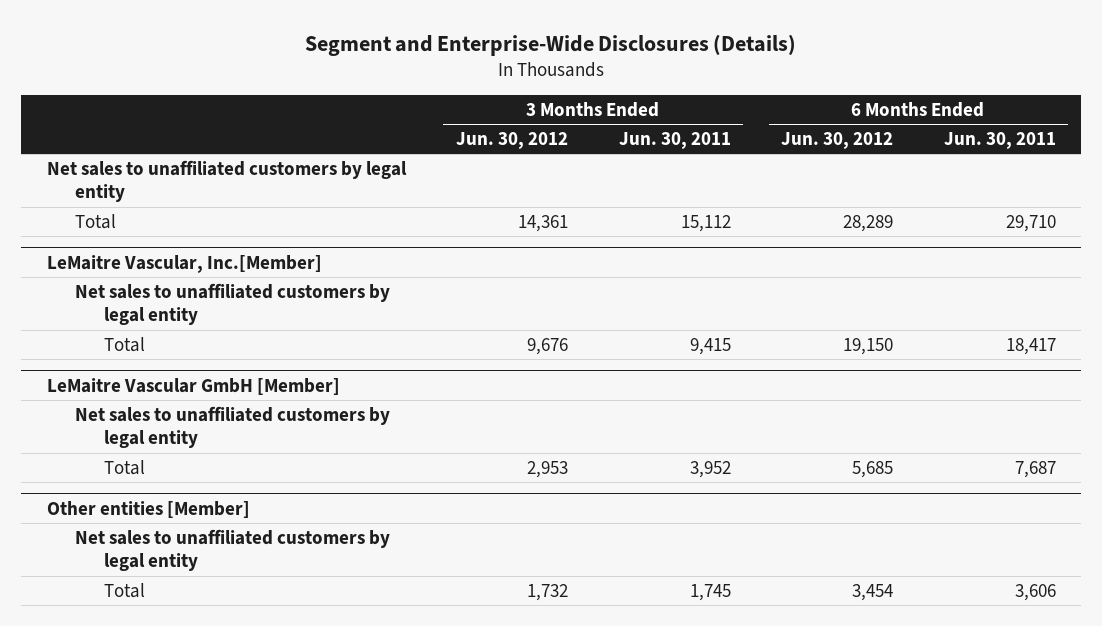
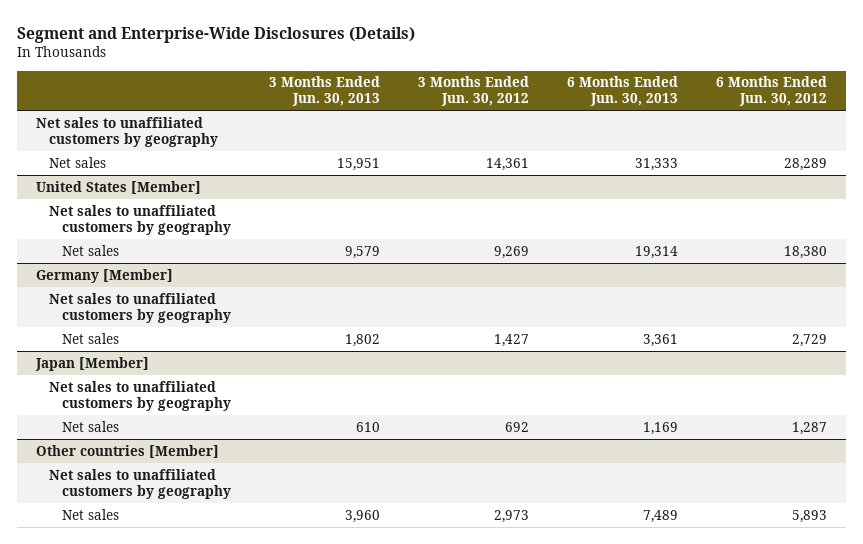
- | 3 Months Ended Jun. 30, 2012 | 3 Months Ended Jun. 30, 2011 | 6 Months Ended Jun. 30, 2012 | 6 Months Ended Jun. 30, 2011
+ | 3 Months Ended Jun. 30, 2013 | 3 Months Ended Jun. 30, 2012 | 6 Months Ended Jun. 30, 2013 | 6 Months Ended Jun. 30, 2012
- Net sales to unaffiliated customers by legal entity
- Total | 14,361 | 15,112 | 28,289 | 29,710
- LeMaitre Vascular, Inc.[Member]
- Net sales to unaffiliated customers by legal entity
- Total | 9,676 | 9,415 | 19,150 | 18,417
- LeMaitre Vascular GmbH [Member]
- Net sales to unaffiliated customers by legal entity
- Total | 2,953 | 3,952 | 5,685 | 7,687
- Other entities [Member]
- Net sales to unaffiliated customers by legal entity
- Total | 1,732 | 1,745 | 3,454 | 3,606
+ Net sales to unaffiliated customers by geography
+ Net sales | 15,951 | 14,361 | 31,333 | 28,289
+ United States [Member]
+ Net sales to unaffiliated customers by geography
+ Net sales | 9,579 | 9,269 | 19,314 | 18,380
+ Germany [Member]
+ Net sales to unaffiliated customers by geography
+ Net sales | 1,802 | 1,427 | 3,361 | 2,729
+ Japan [Member]
+ Net sales to unaffiliated customers by geography
+ Net sales | 610 | 692 | 1,169 | 1,287
+ Other countries [Member]
+ Net sales to unaffiliated customers by geography
+ Net sales | 3,960 | 2,973 | 7,489 | 5,893

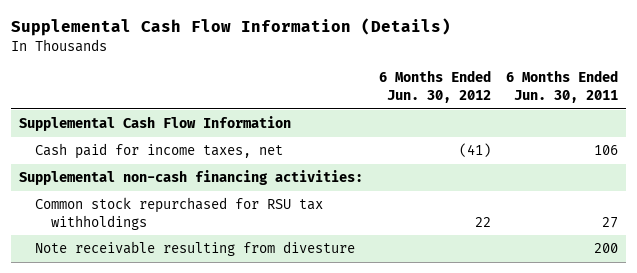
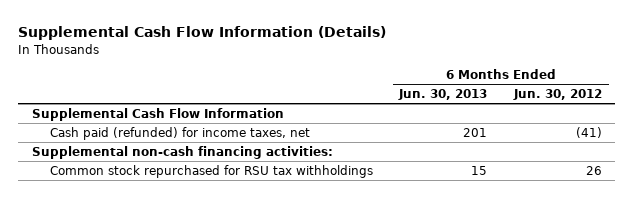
- | 6 Months Ended Jun. 30, 2012 | 6 Months Ended Jun. 30, 2011
+ | 6 Months Ended Jun. 30, 2013 | 6 Months Ended Jun. 30, 2012
- Cash paid for income taxes, net | (41) | 106
+ Cash paid (refunded) for income taxes, net | 201 | (41)
- Common stock repurchased for RSU tax withholdings | 22 | 27
- Note receivable resulting from divesture | | 200
+ Common stock repurchased for RSU tax withholdings | 15 | 26

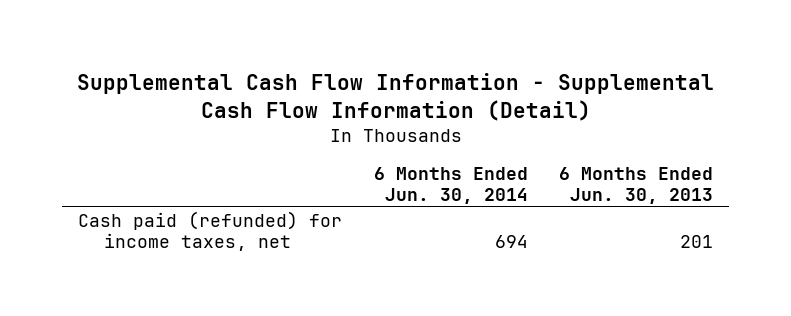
- Supplemental Cash Flow Information (Details)
+ Supplemental Cash Flow Information - Supplemental Cash Flow Information (Detail)
- | 6 Months Ended Jun. 30, 2013 | 6 Months Ended Jun. 30, 2012
+ | 6 Months Ended Jun. 30, 2014 | 6 Months Ended Jun. 30, 2013
- Supplemental Cash Flow Information
- Supplemental non-cash financing activities:
- Common stock repurchased for RSU tax withholdings | 15 | 26

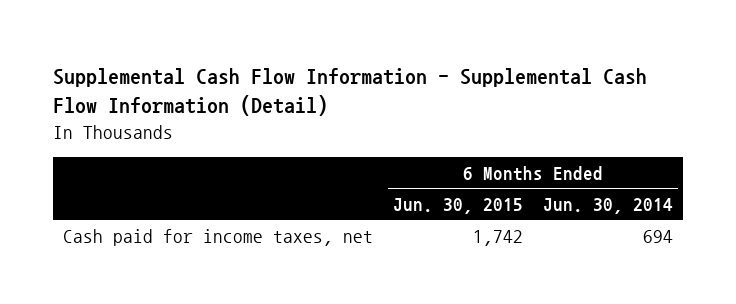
- | 6 Months Ended Jun. 30, 2014 | 6 Months Ended Jun. 30, 2013
+ | 6 Months Ended Jun. 30, 2015 | 6 Months Ended Jun. 30, 2014
- Cash paid (refunded) for income taxes, net | 694 | 201
+ Cash paid for income taxes, net | 1,742 | 694

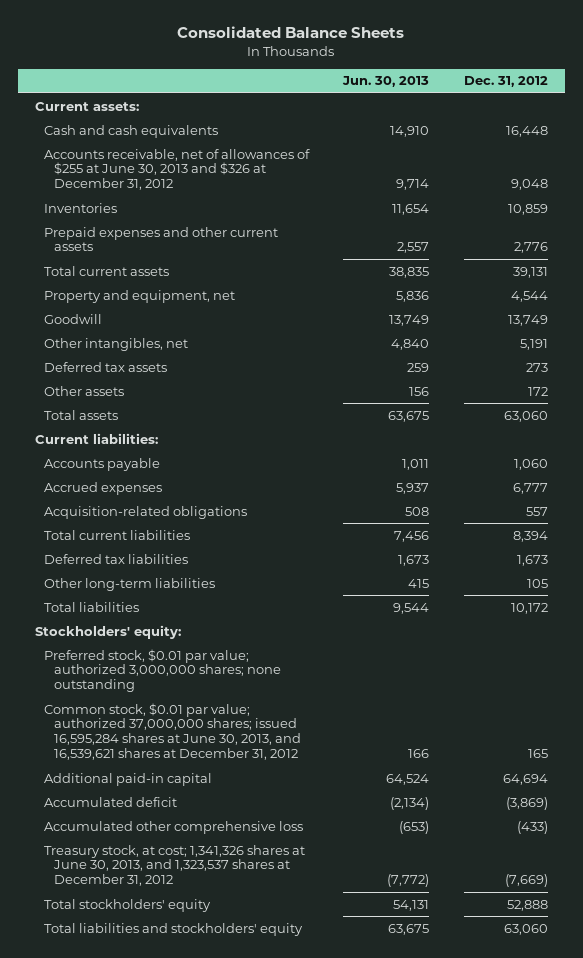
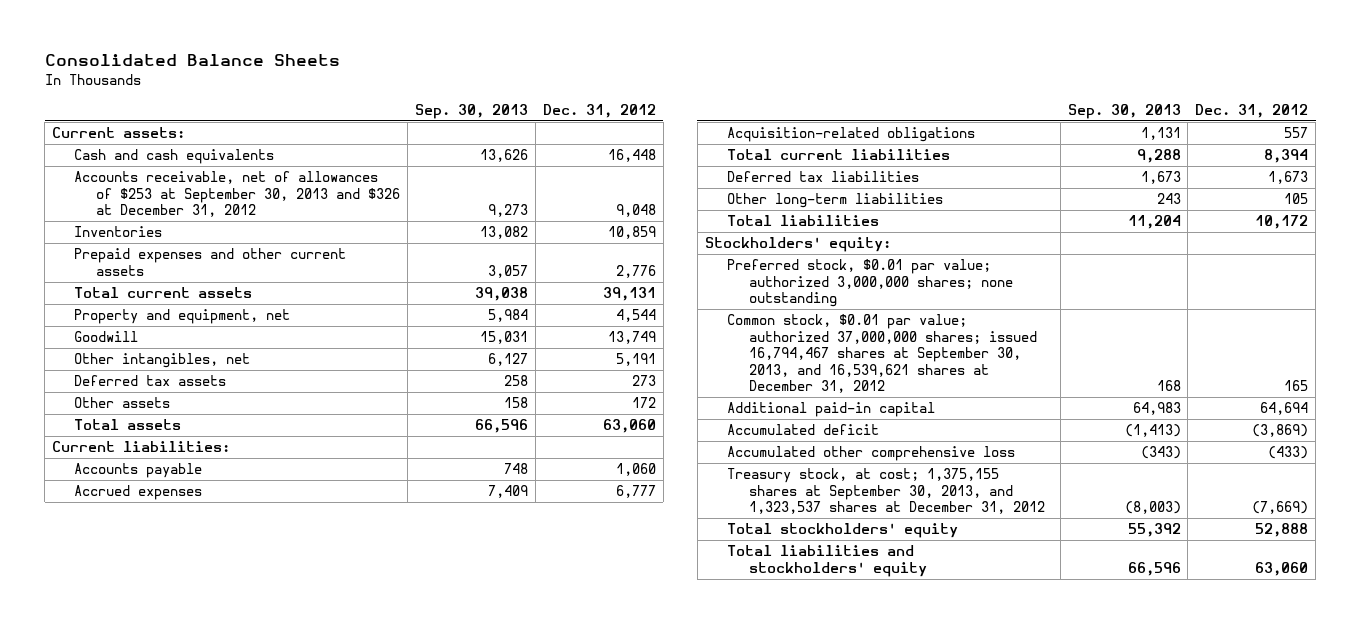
- | Jun. 30, 2013 | Dec. 31, 2012
+ | Sep. 30, 2013 | Dec. 31, 2012
- Accounts receivable, net of allowances of $255 at June 30, 2013 and $326 at December 31, 2012 | 9,714 | 9,048
+ Accounts receivable, net of allowances of $253 at September 30, 2013 and $326 at December 31, 2012 | 9,273 | 9,048
- Common stock, $0.01 par value; authorized 37,000,000 shares; issued 16,595,284 shares at June 30, 2013, and 16,539,621 shares at December 31, 2012 | 166 | 165
+ Common stock, $0.01 par value; authorized 37,000,000 shares; issued 16,794,467 shares at September 30, 2013, and 16,539,621 shares at December 31, 2012 | 168 | 165
- Treasury stock, at cost; 1,341,326 shares at June 30, 2013, and 1,323,537 shares at December 31, 2012 | (7,772) | (7,669)
+ Treasury stock, at cost; 1,375,155 shares at September 30, 2013, and 1,323,537 shares at December 31, 2012 | (8,003) | (7,669)

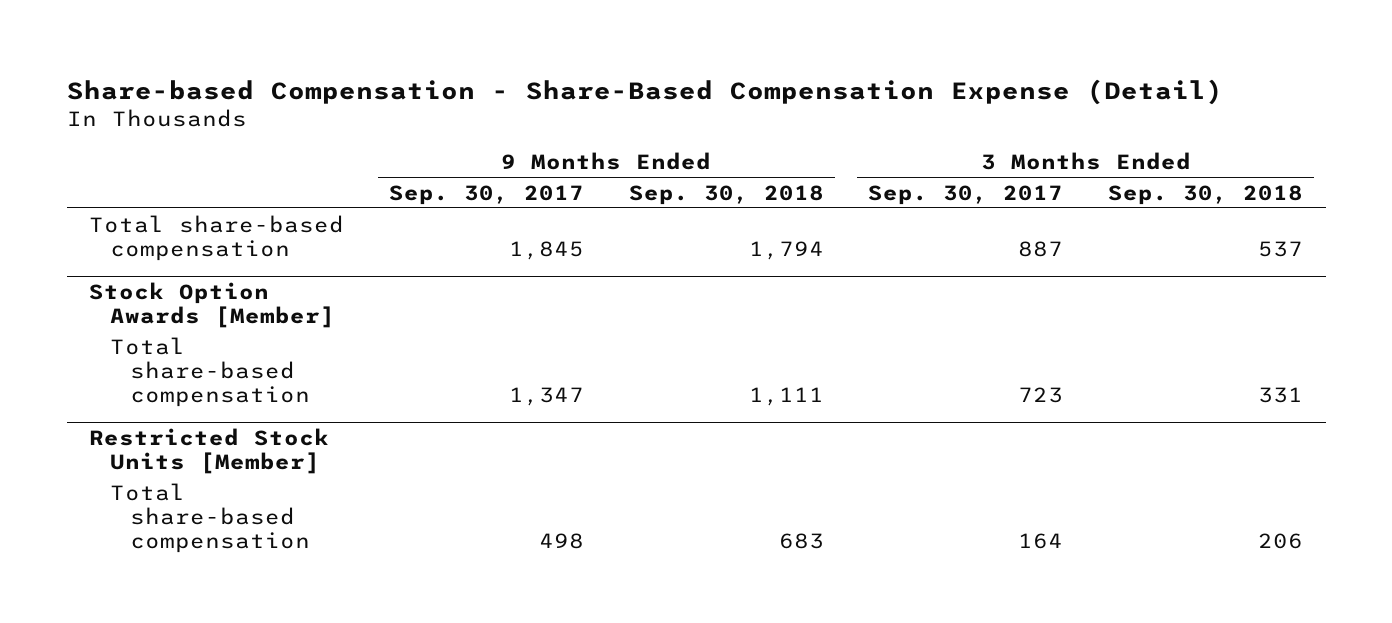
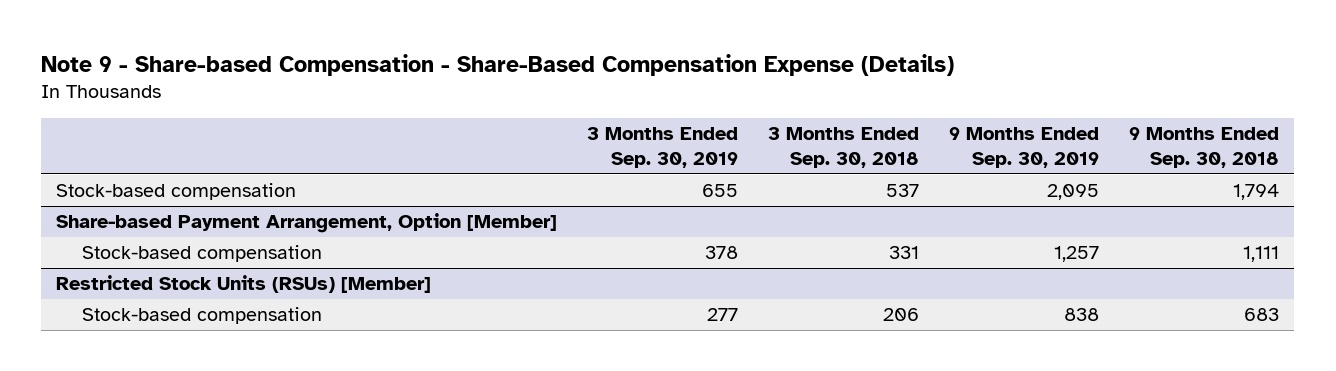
- Share-based Compensation - Share-Based Compensation Expense (Detail)
+ Note 9 - Share-based Compensation - Share-Based Compensation Expense (Details)
- | 9 Months Ended Sep. 30, 2017 | 9 Months Ended Sep. 30, 2018 | 3 Months Ended Sep. 30, 2017 | 3 Months Ended Sep. 30, 2018
+ | 3 Months Ended Sep. 30, 2019 | 3 Months Ended Sep. 30, 2018 | 9 Months Ended Sep. 30, 2019 | 9 Months Ended Sep. 30, 2018
- Total share-based compensation | 1,845 | 1,794 | 887 | 537
- Stock Option Awards [Member]
- Total share-based compensation | 1,347 | 1,111 | 723 | 331
- Restricted Stock Units [Member]
- Total share-based compensation | 498 | 683 | 164 | 206
+ Stock-based compensation | 655 | 537 | 2,095 | 1,794
+ Share-based Payment Arrangement, Option [Member]
+ Stock-based compensation | 378 | 331 | 1,257 | 1,111
+ Restricted Stock Units (RSUs) [Member]
+ Stock-based compensation | 277 | 206 | 838 | 683

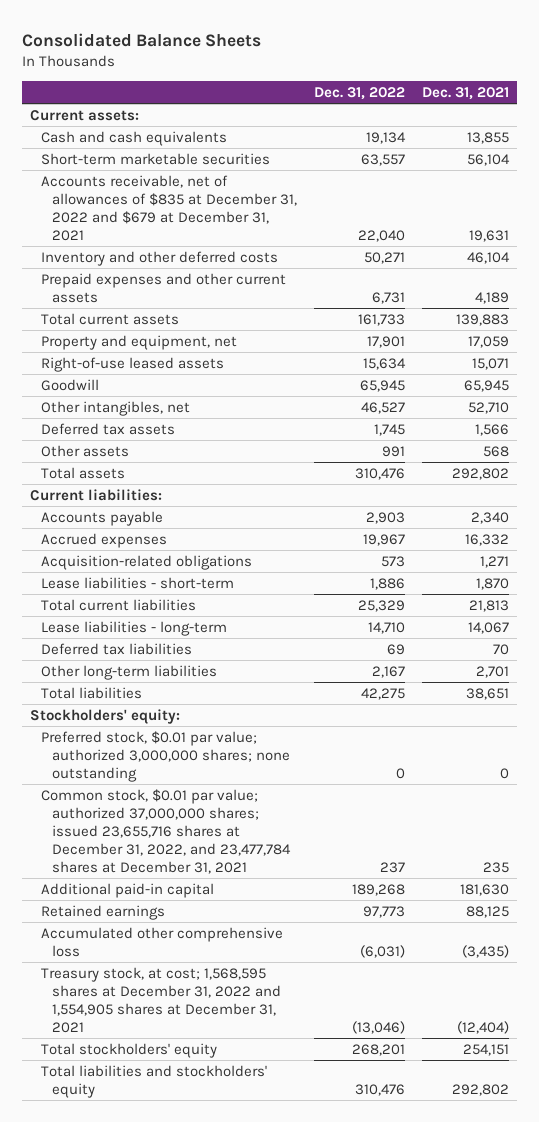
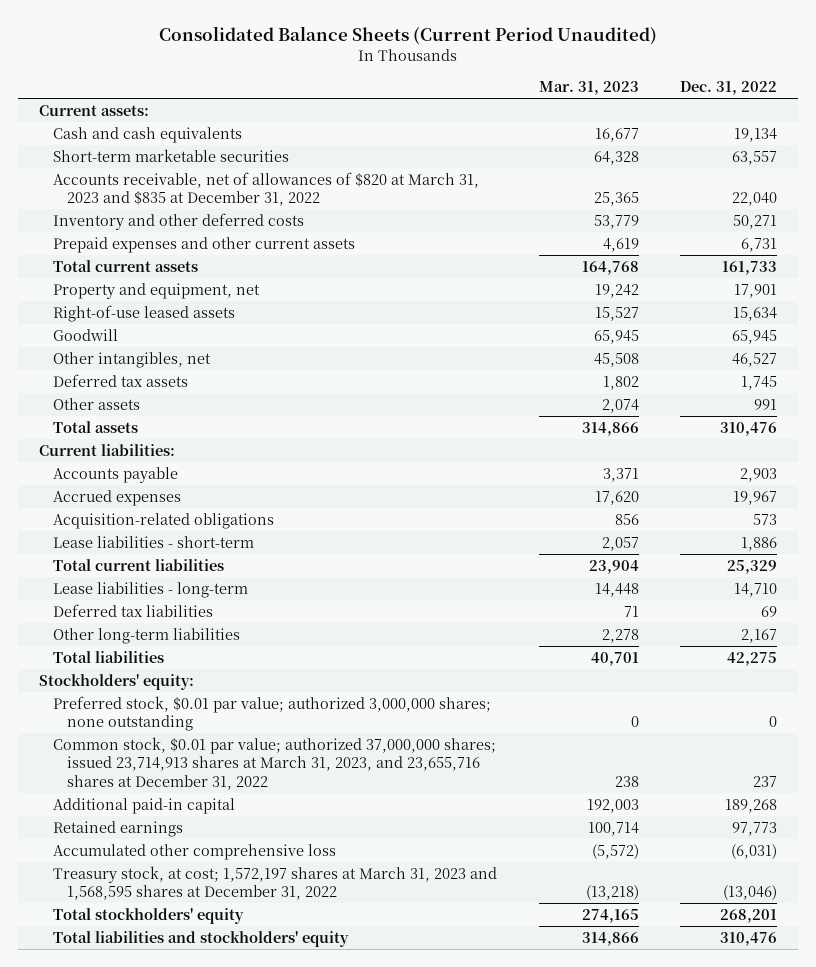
- Consolidated Balance Sheets
+ Consolidated Balance Sheets (Current Period Unaudited)
- | Dec. 31, 2022 | Dec. 31, 2021
+ | Mar. 31, 2023 | Dec. 31, 2022
- Accounts receivable, net of allowances of $835 at December 31, 2022 and $679 at December 31, 2021 | 22,040 | 19,631
+ Accounts receivable, net of allowances of $820 at March 31, 2023 and $835 at December 31, 2022 | 25,365 | 22,040
- Common stock, $0.01 par value; authorized 37,000,000 shares; issued 23,655,716 shares at December 31, 2022, and 23,477,784 shares at December 31, 2021 | 237 | 235
+ Common stock, $0.01 par value; authorized 37,000,000 shares; issued 23,714,913 shares at March 31, 2023, and 23,655,716 shares at December 31, 2022 | 238 | 237
- Treasury stock, at cost; 1,568,595 shares at December 31, 2022 and 1,554,905 shares at December 31, 2021 | (13,046) | (12,404)
+ Treasury stock, at cost; 1,572,197 shares at March 31, 2023 and 1,568,595 shares at December 31, 2022 | (13,218) | (13,046)

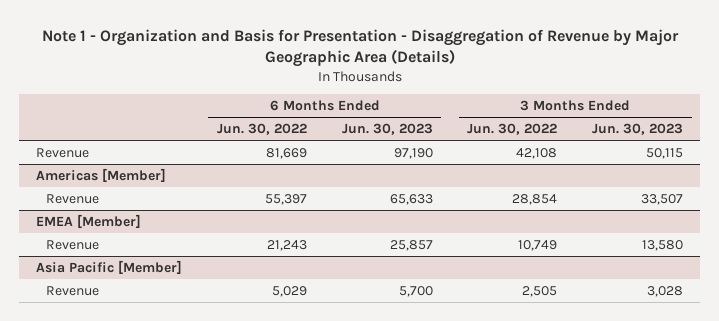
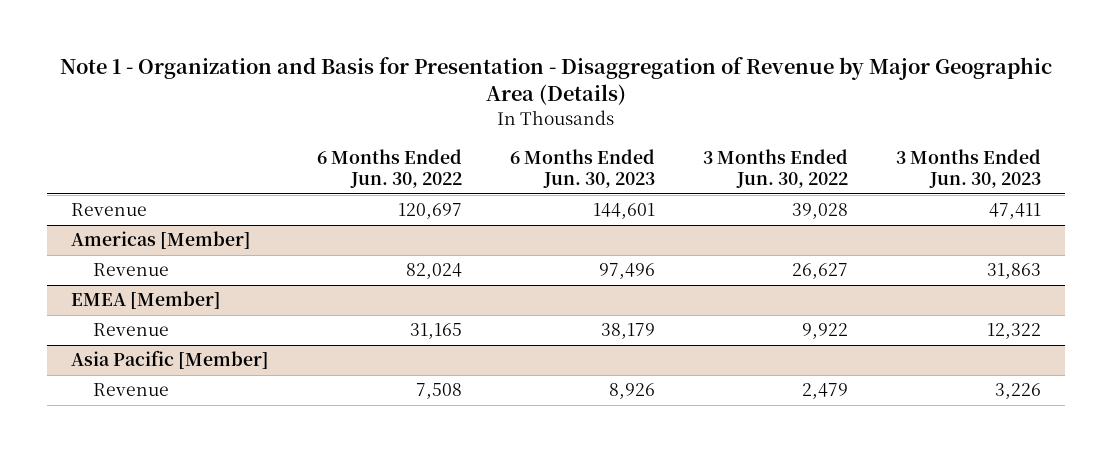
- Revenue | 81,669 | 97,190 | 42,108 | 50,115
+ Revenue | 120,697 | 144,601 | 39,028 | 47,411
@ Americas [Member]
- Revenue | 55,397 | 65,633 | 28,854 | 33,507
+ Revenue | 82,024 | 97,496 | 26,627 | 31,863
@ EMEA [Member]
- Revenue | 21,243 | 25,857 | 10,749 | 13,580
+ Revenue | 31,165 | 38,179 | 9,922 | 12,322
@ Asia Pacific [Member]
- Revenue | 5,029 | 5,700 | 2,505 | 3,028
+ Revenue | 7,508 | 8,926 | 2,479 | 3,226

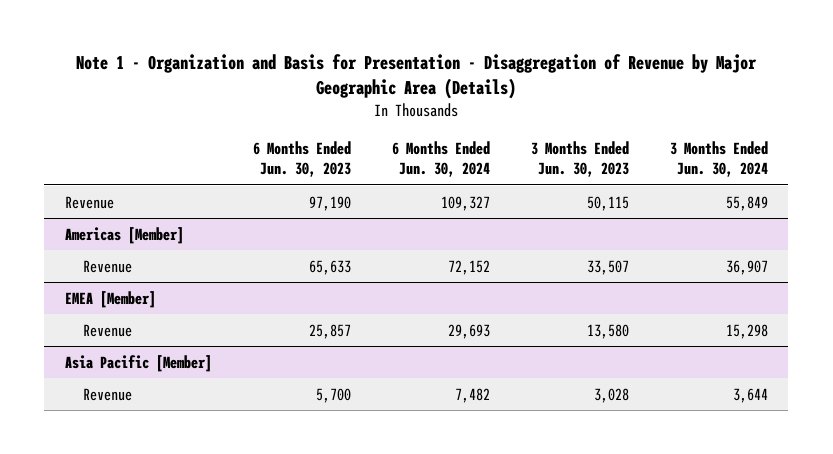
- | 6 Months Ended Jun. 30, 2022 | 6 Months Ended Jun. 30, 2023 | 3 Months Ended Jun. 30, 2022 | 3 Months Ended Jun. 30, 2023
+ | 6 Months Ended Jun. 30, 2023 | 6 Months Ended Jun. 30, 2024 | 3 Months Ended Jun. 30, 2023 | 3 Months Ended Jun. 30, 2024
- Revenue | 120,697 | 144,601 | 39,028 | 47,411
+ Revenue | 97,190 | 109,327 | 50,115 | 55,849
@ Americas [Member]
- Revenue | 82,024 | 97,496 | 26,627 | 31,863
+ Revenue | 65,633 | 72,152 | 33,507 | 36,907
@ EMEA [Member]
- Revenue | 31,165 | 38,179 | 9,922 | 12,322
+ Revenue | 25,857 | 29,693 | 13,580 | 15,298
@ Asia Pacific [Member]
- Revenue | 7,508 | 8,926 | 2,479 | 3,226
+ Revenue | 5,700 | 7,482 | 3,028 | 3,644

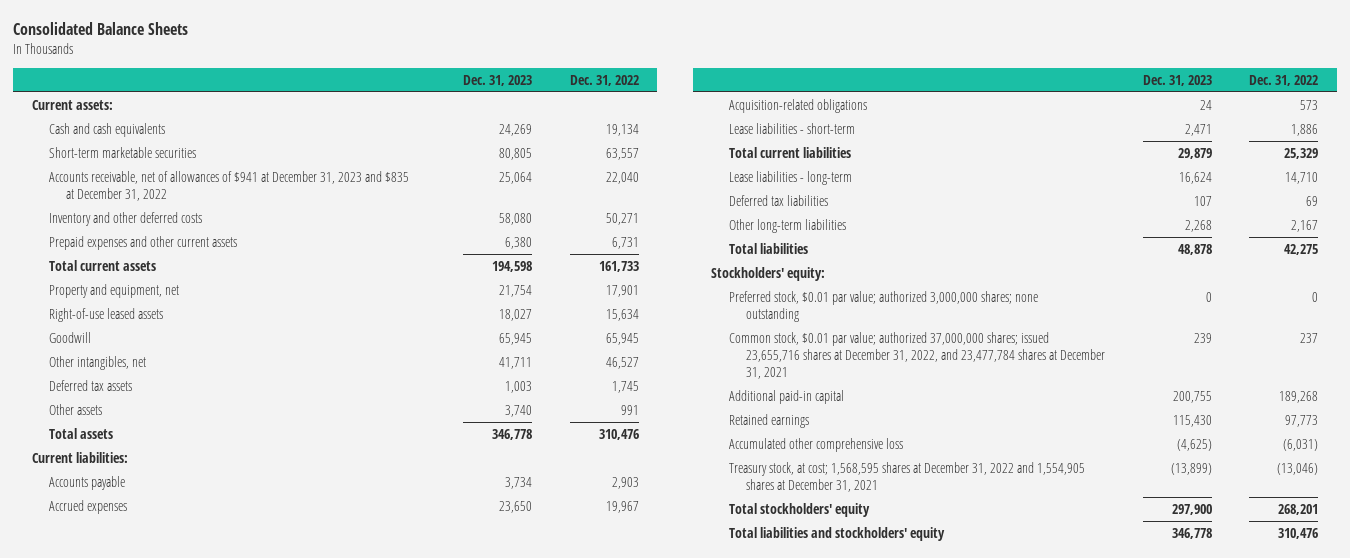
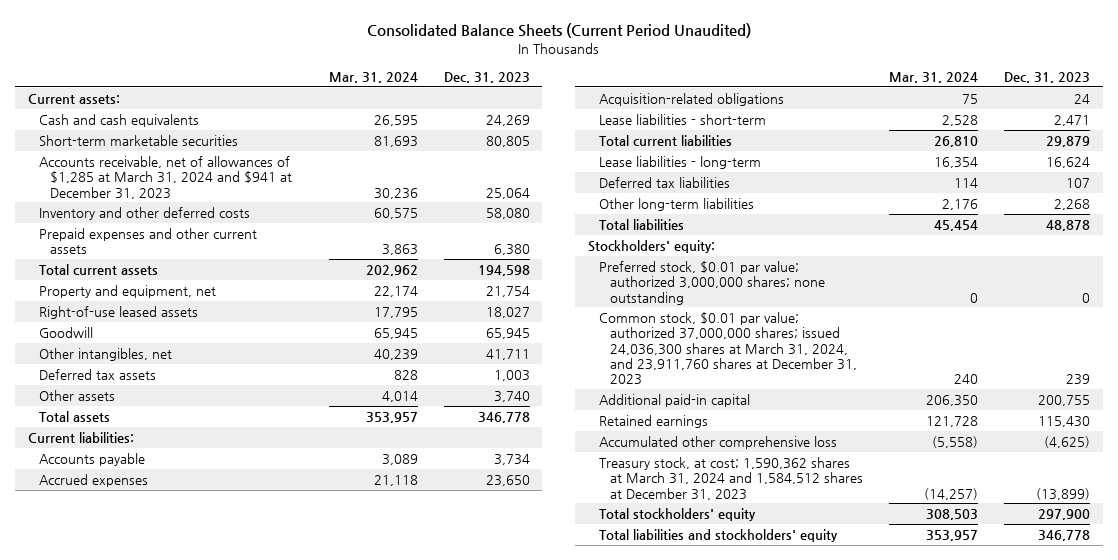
- Consolidated Balance Sheets
+ Consolidated Balance Sheets (Current Period Unaudited)
- | Dec. 31, 2023 | Dec. 31, 2022
+ | Mar. 31, 2024 | Dec. 31, 2023
- Accounts receivable, net of allowances of $941 at December 31, 2023 and $835 at December 31, 2022 | 25,064 | 22,040
+ Accounts receivable, net of allowances of $1,285 at March 31, 2024 and $941 at December 31, 2023 | 30,236 | 25,064
- Common stock, $0.01 par value; authorized 37,000,000 shares; issued 23,655,716 shares at December 31, 2022, and 23,477,784 shares at December 31, 2021 | 239 | 237
+ Common stock, $0.01 par value; authorized 37,000,000 shares; issued 24,036,300 shares at March 31, 2024, and 23,911,760 shares at December 31, 2023 | 240 | 239
- Treasury stock, at cost; 1,568,595 shares at December 31, 2022 and 1,554,905 shares at December 31, 2021 | (13,899) | (13,046)
+ Treasury stock, at cost; 1,590,362 shares at March 31, 2024 and 1,584,512 shares at December 31, 2023 | (14,257) | (13,899)

